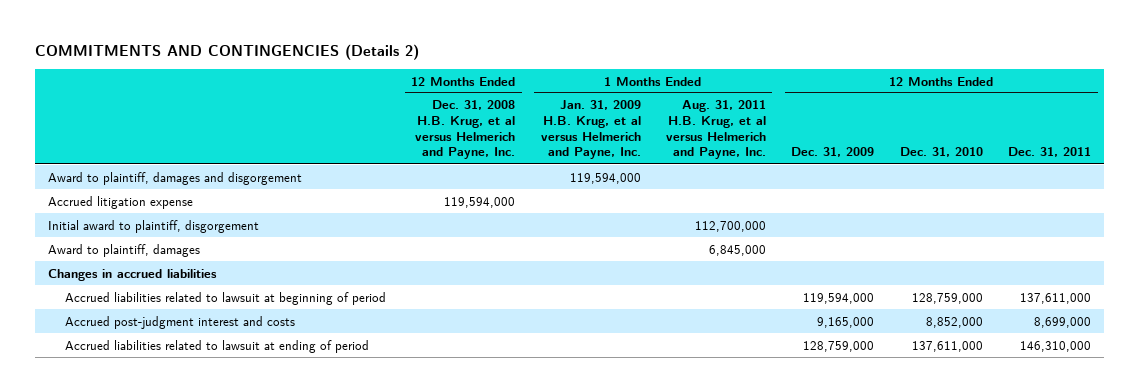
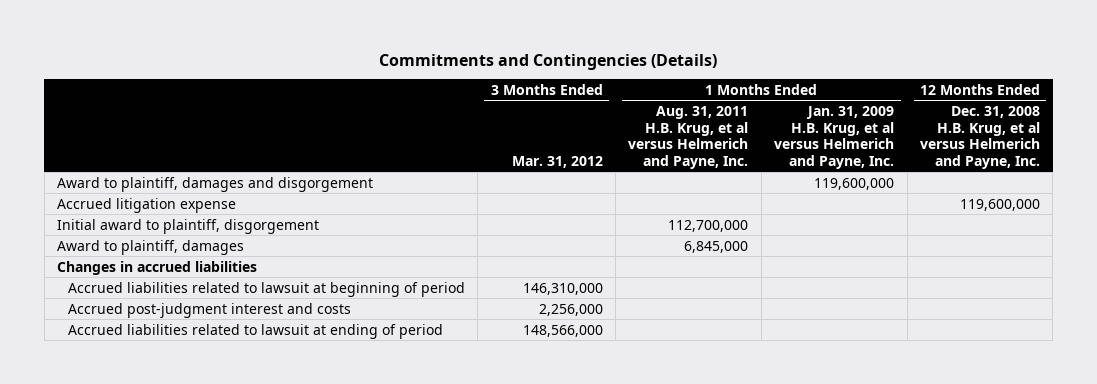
- COMMITMENTS AND CONTINGENCIES (Details 2)
+ Commitments and Contingencies (Details)
- | 12 Months Ended Dec. 31, 2008 H.B. Krug, et al versus Helmerich and Payne, Inc. | 1 Months Ended Jan. 31, 2009 H.B. Krug, et al versus Helmerich and Payne, Inc. | 1 Months Ended Aug. 31, 2011 H.B. Krug, et al versus Helmerich and Payne, Inc. | 12 Months Ended Dec. 31, 2009 | 12 Months Ended Dec. 31, 2010 | 12 Months Ended Dec. 31, 2011
+ | 3 Months Ended Mar. 31, 2012 | 1 Months Ended Aug. 31, 2011 H.B. Krug, et al versus Helmerich and Payne, Inc. | 1 Months Ended Jan. 31, 2009 H.B. Krug, et al versus Helmerich and Payne, Inc. | 12 Months Ended Dec. 31, 2008 H.B. Krug, et al versus Helmerich and Payne, Inc.
- Award to plaintiff, damages and disgorgement | | 119,594,000 | | | |
- Accrued litigation expense | 119,594,000 | | | | |
+ Award to plaintiff, damages and disgorgement | | | 119,600,000 |
+ Accrued litigation expense | | | | 119,600,000

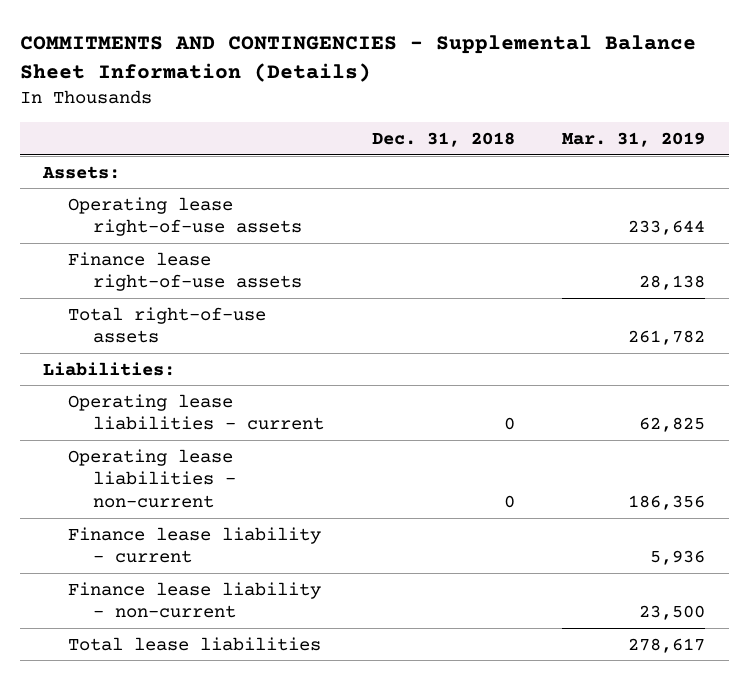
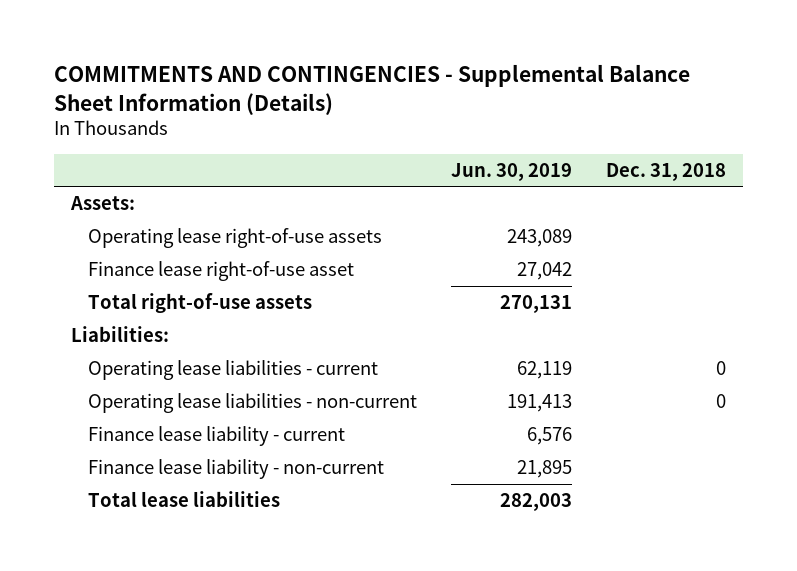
- | Dec. 31, 2018 | Mar. 31, 2019
+ | Jun. 30, 2019 | Dec. 31, 2018
- Finance lease right-of-use assets | | 28,138
+ Finance lease right-of-use asset | 27,042 |

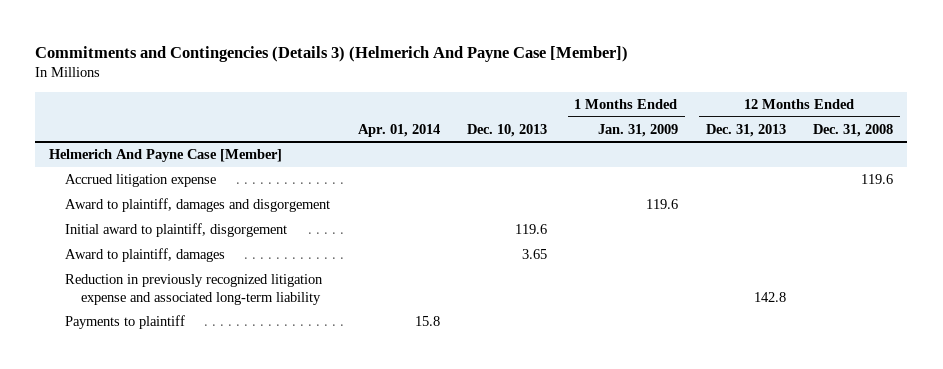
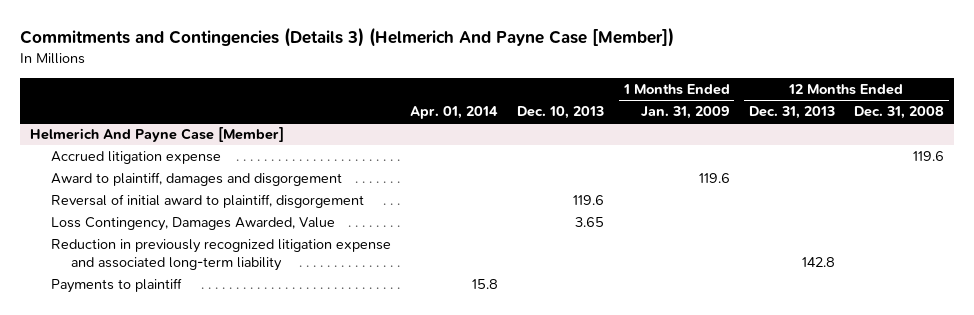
@ Helmerich And Payne Case [Member]
- Initial award to plaintiff, disgorgement | | 119.6 | | |
- Award to plaintiff, damages | | 3.65 | | |
+ Reversal of initial award to plaintiff, disgorgement | | 119.6 | | |
+ Loss Contingency, Damages Awarded, Value | | 3.65 | | |

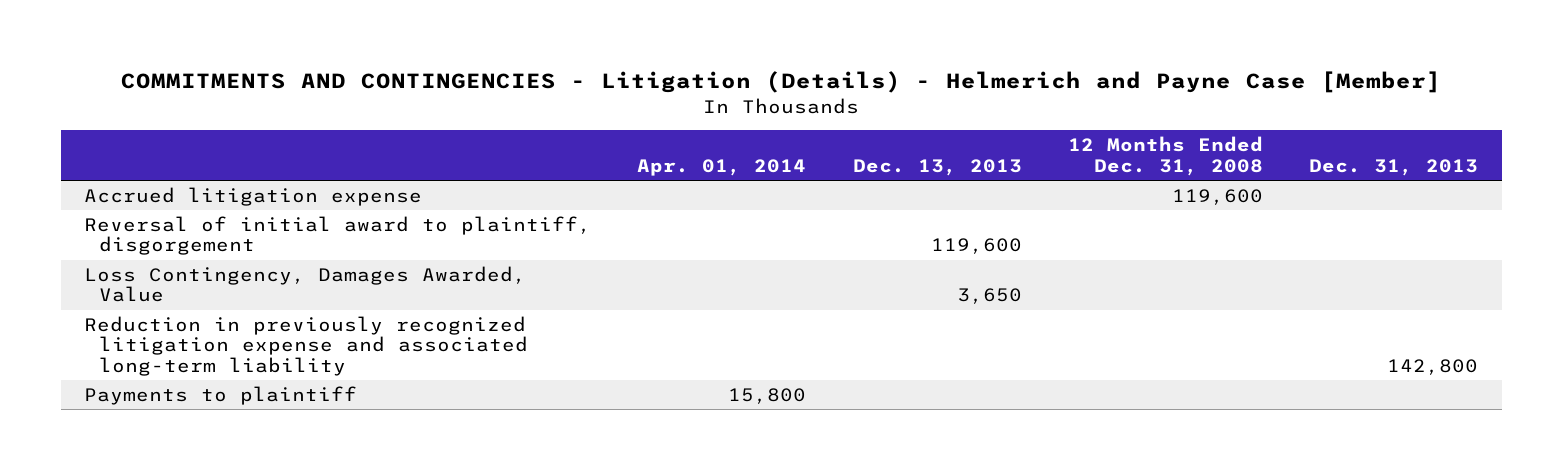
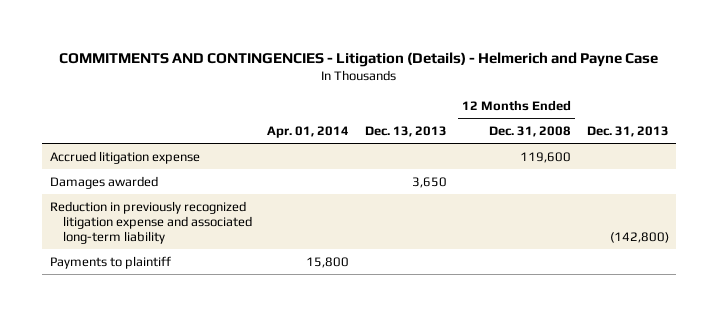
- COMMITMENTS AND CONTINGENCIES - Litigation (Details) - Helmerich and Payne Case [Member]
+ COMMITMENTS AND CONTINGENCIES - Litigation (Details) - Helmerich and Payne Case
- Reversal of initial award to plaintiff, disgorgement | | 119,600 | |
- Loss Contingency, Damages Awarded, Value | | 3,650 | |
- Reduction in previously recognized litigation expense and associated long-term liability | | | | 142,800
+ Damages awarded | | 3,650 | |
+ Reduction in previously recognized litigation expense and associated long-term liability | | | | (142,800)

